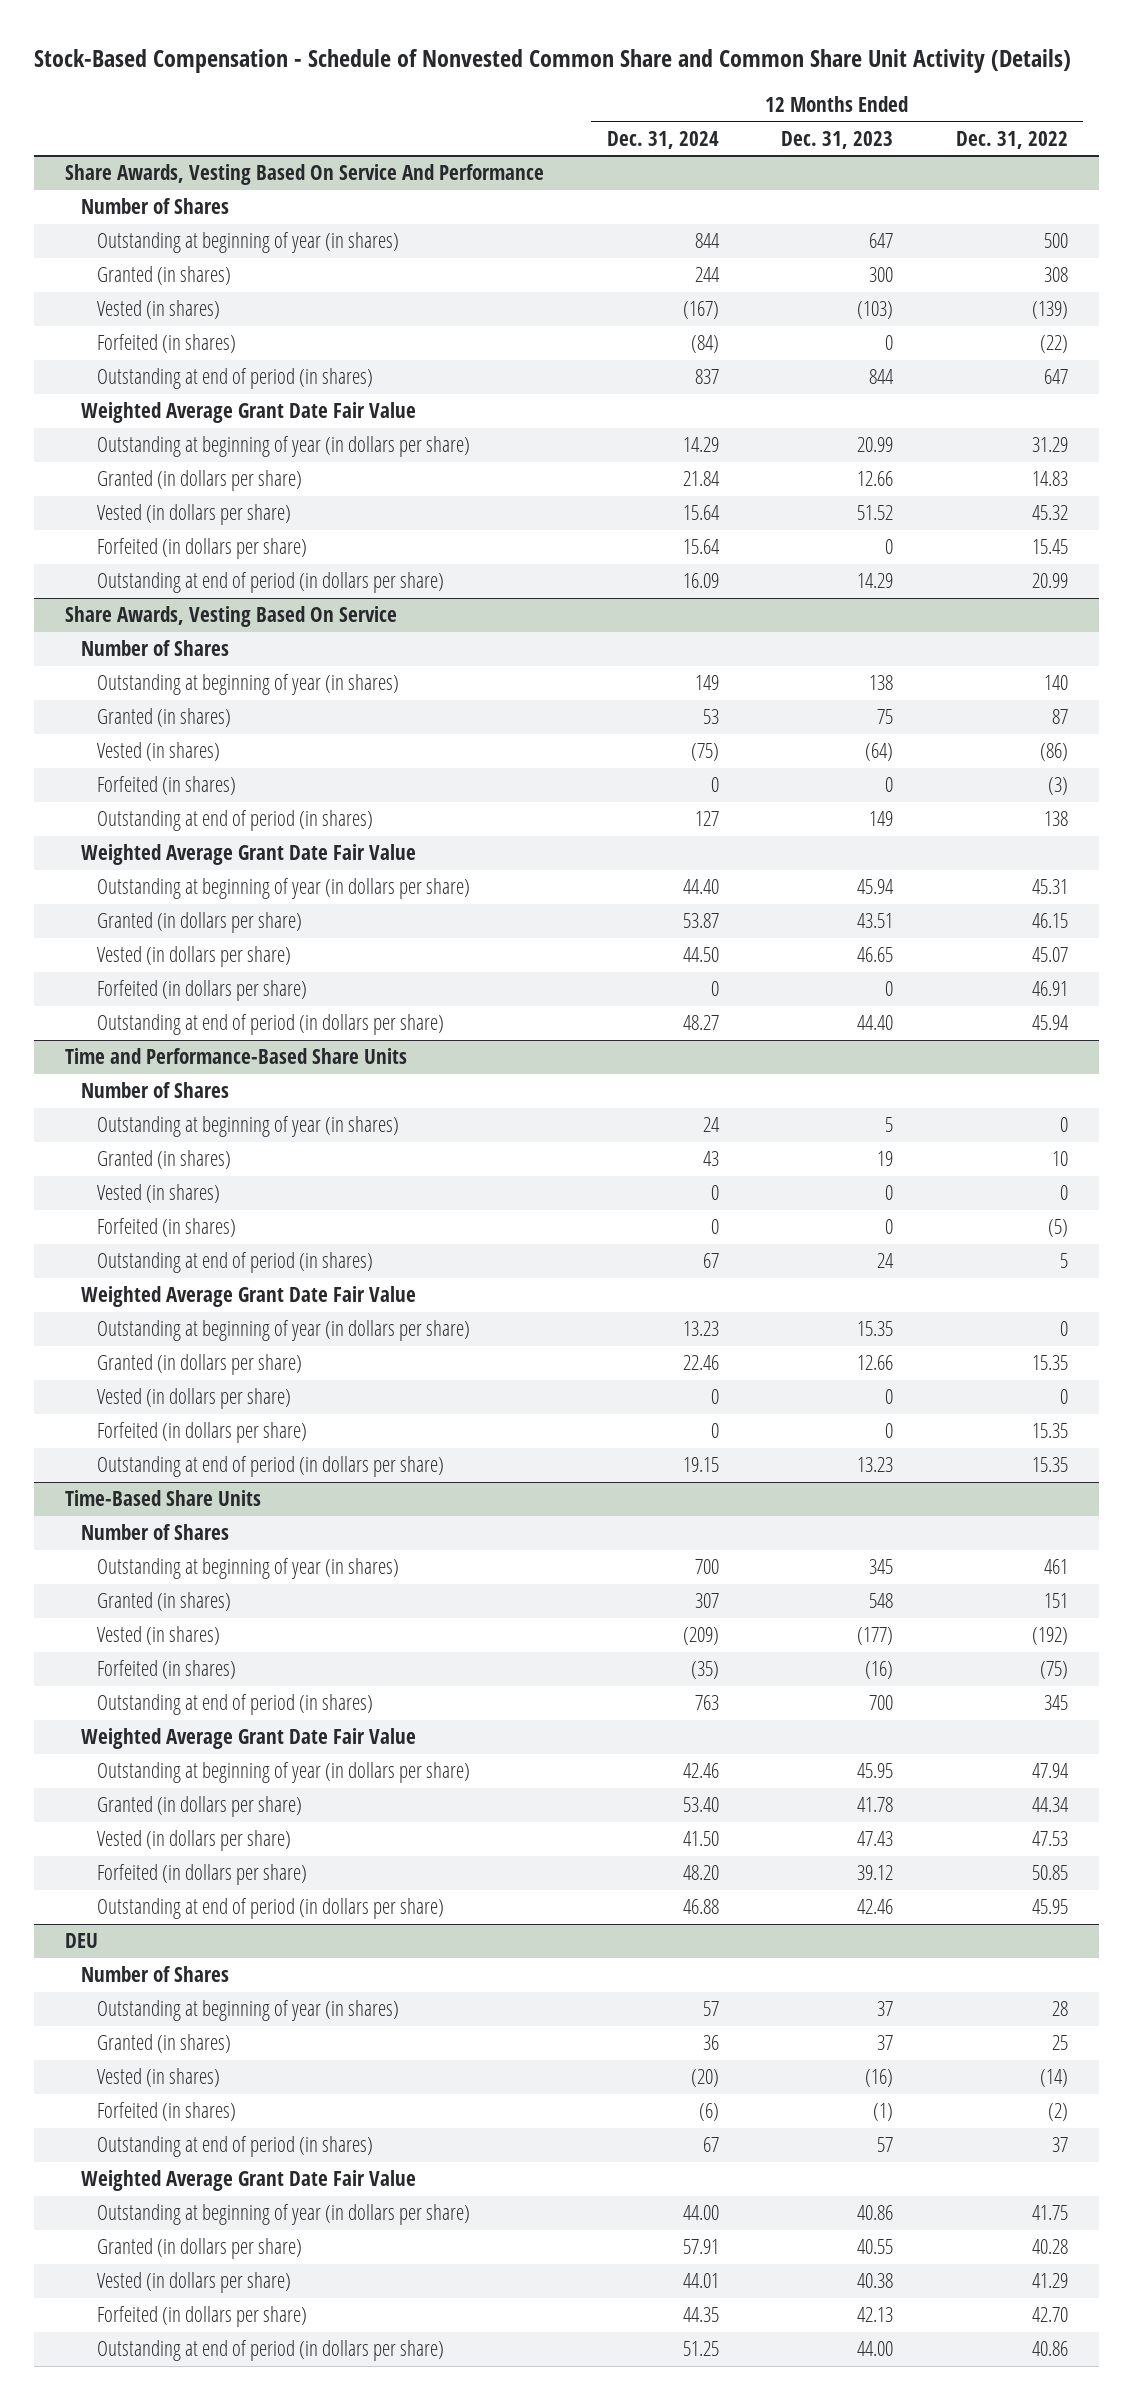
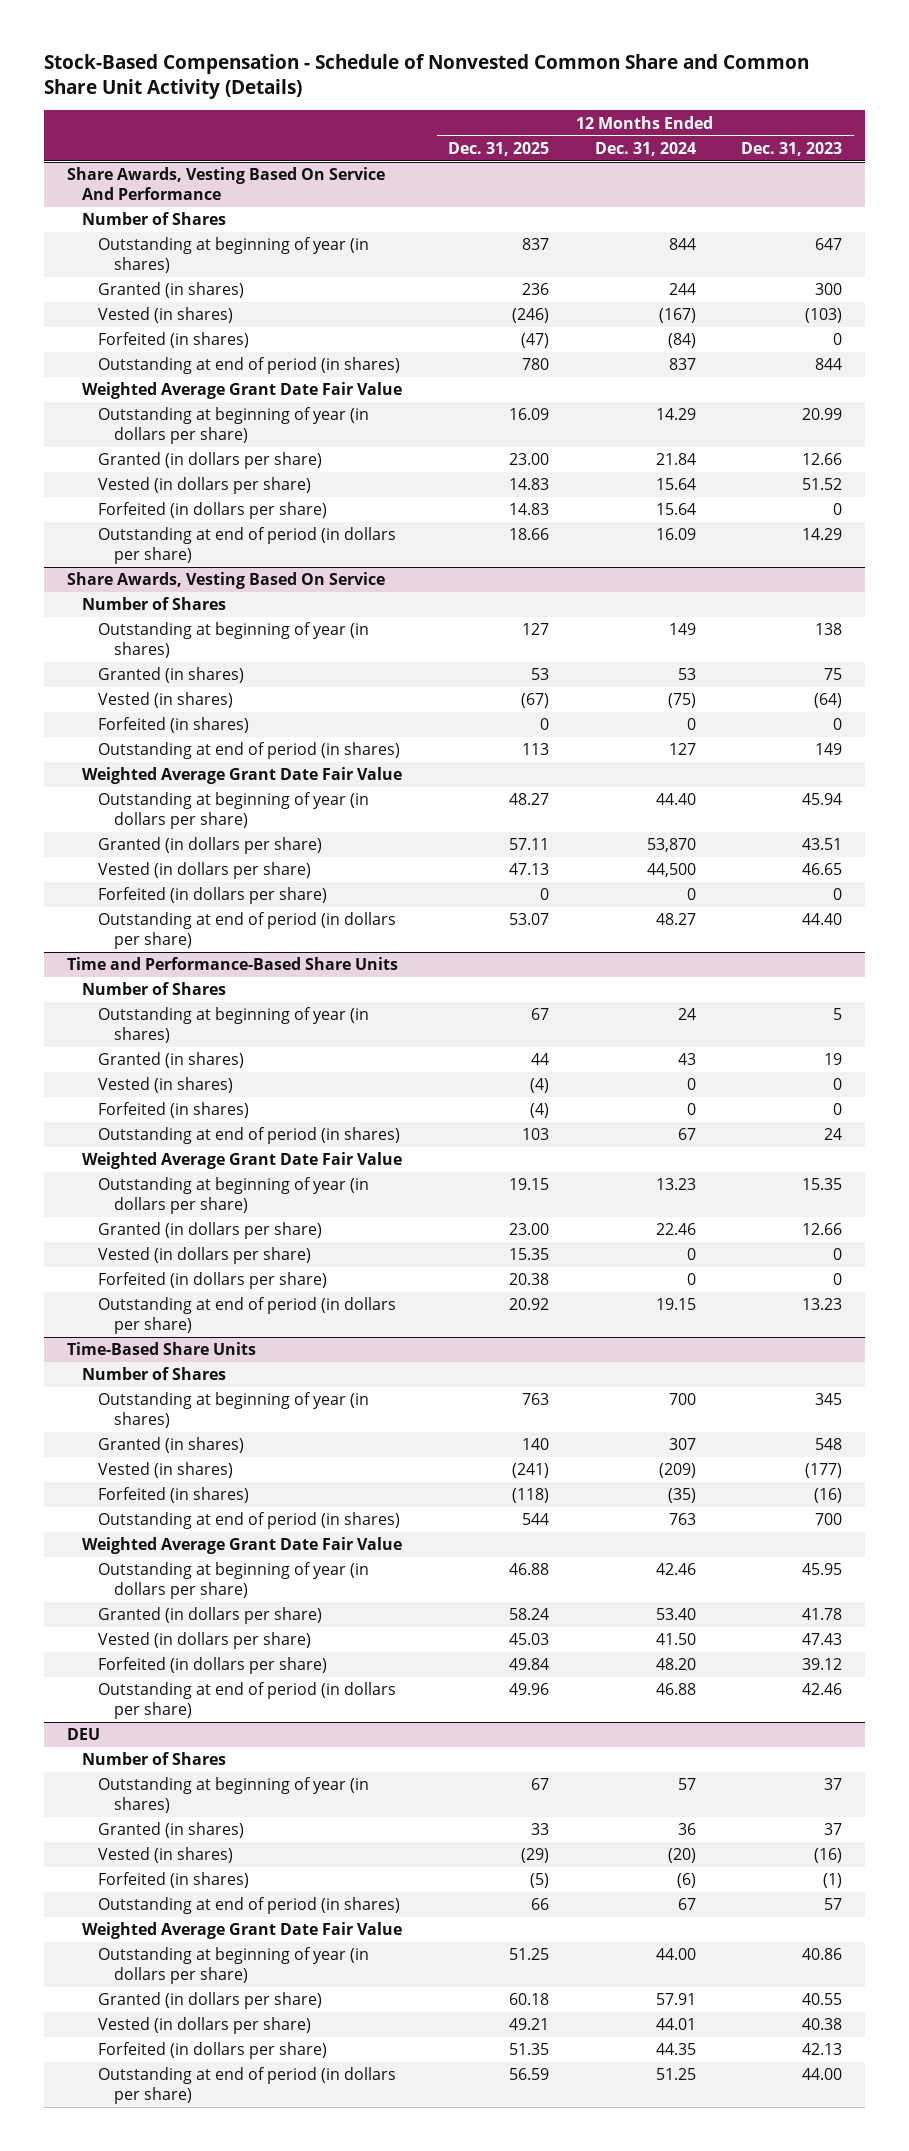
- | 12 Months Ended Dec. 31, 2024 | 12 Months Ended Dec. 31, 2023 | 12 Months Ended Dec. 31, 2022
+ | 12 Months Ended Dec. 31, 2025 | 12 Months Ended Dec. 31, 2024 | 12 Months Ended Dec. 31, 2023
@ Share Awards, Vesting Based On Service
- Granted (in dollars per share) | 53.87 | 43.51 | 46.15
- Vested (in dollars per share) | 44.50 | 46.65 | 45.07
+ Granted (in dollars per share) | 57.11 | 53,870 | 43.51
+ Vested (in dollars per share) | 47.13 | 44,500 | 46.65

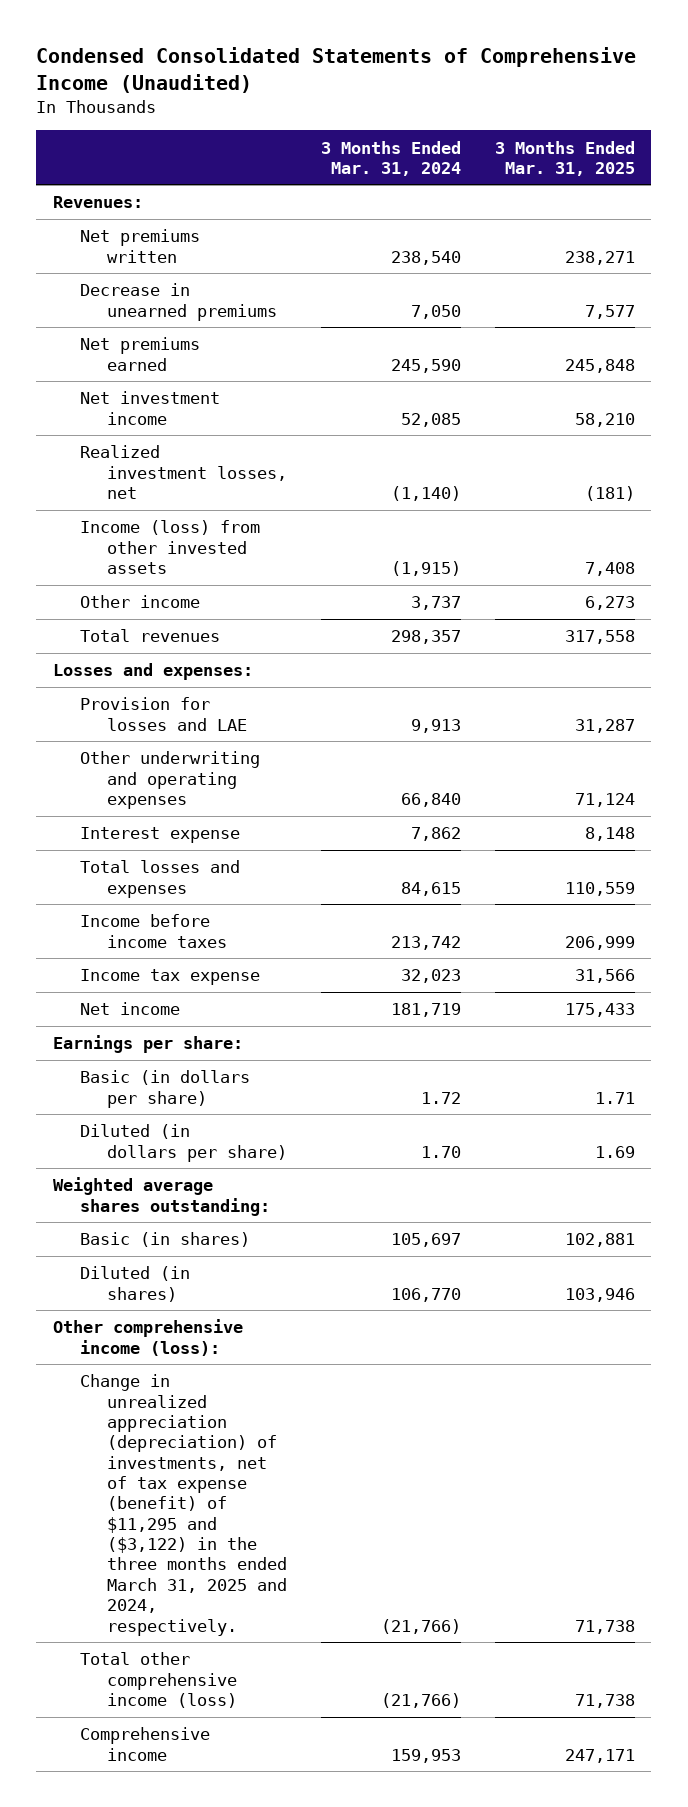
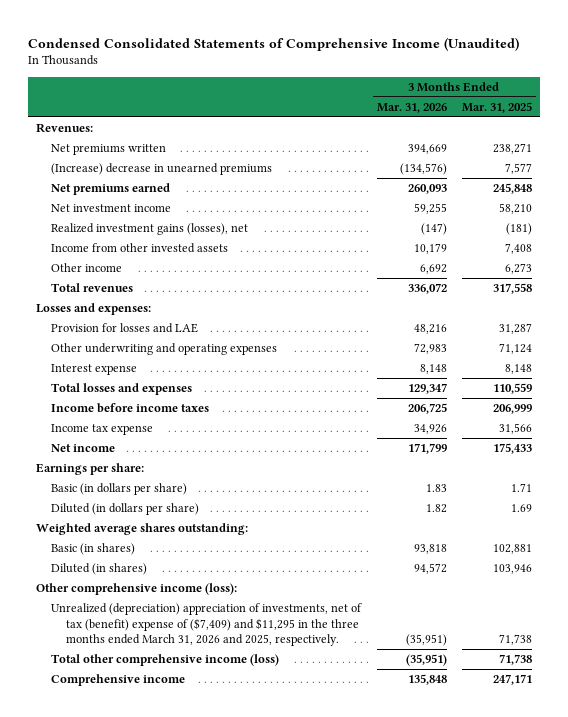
- | 3 Months Ended Mar. 31, 2024 | 3 Months Ended Mar. 31, 2025
+ | 3 Months Ended Mar. 31, 2026 | 3 Months Ended Mar. 31, 2025
- Decrease in unearned premiums | 7,050 | 7,577
+ (Increase) decrease in unearned premiums | (134,576) | 7,577
- Realized investment losses, net | (1,140) | (181)
- Income (loss) from other invested assets | (1,915) | 7,408
+ Realized investment gains (losses), net | (147) | (181)
+ Income from other invested assets | 10,179 | 7,408
- Change in unrealized appreciation (depreciation) of investments, net of tax expense (benefit) of $11,295 and ($3,122) in the three months ended March 31, 2025 and 2024, respectively. | (21,766) | 71,738
+ Unrealized (depreciation) appreciation of investments, net of tax (benefit) expense of ($7,409) and $11,295 in the three months ended March 31, 2026 and 2025, respectively. | (35,951) | 71,738

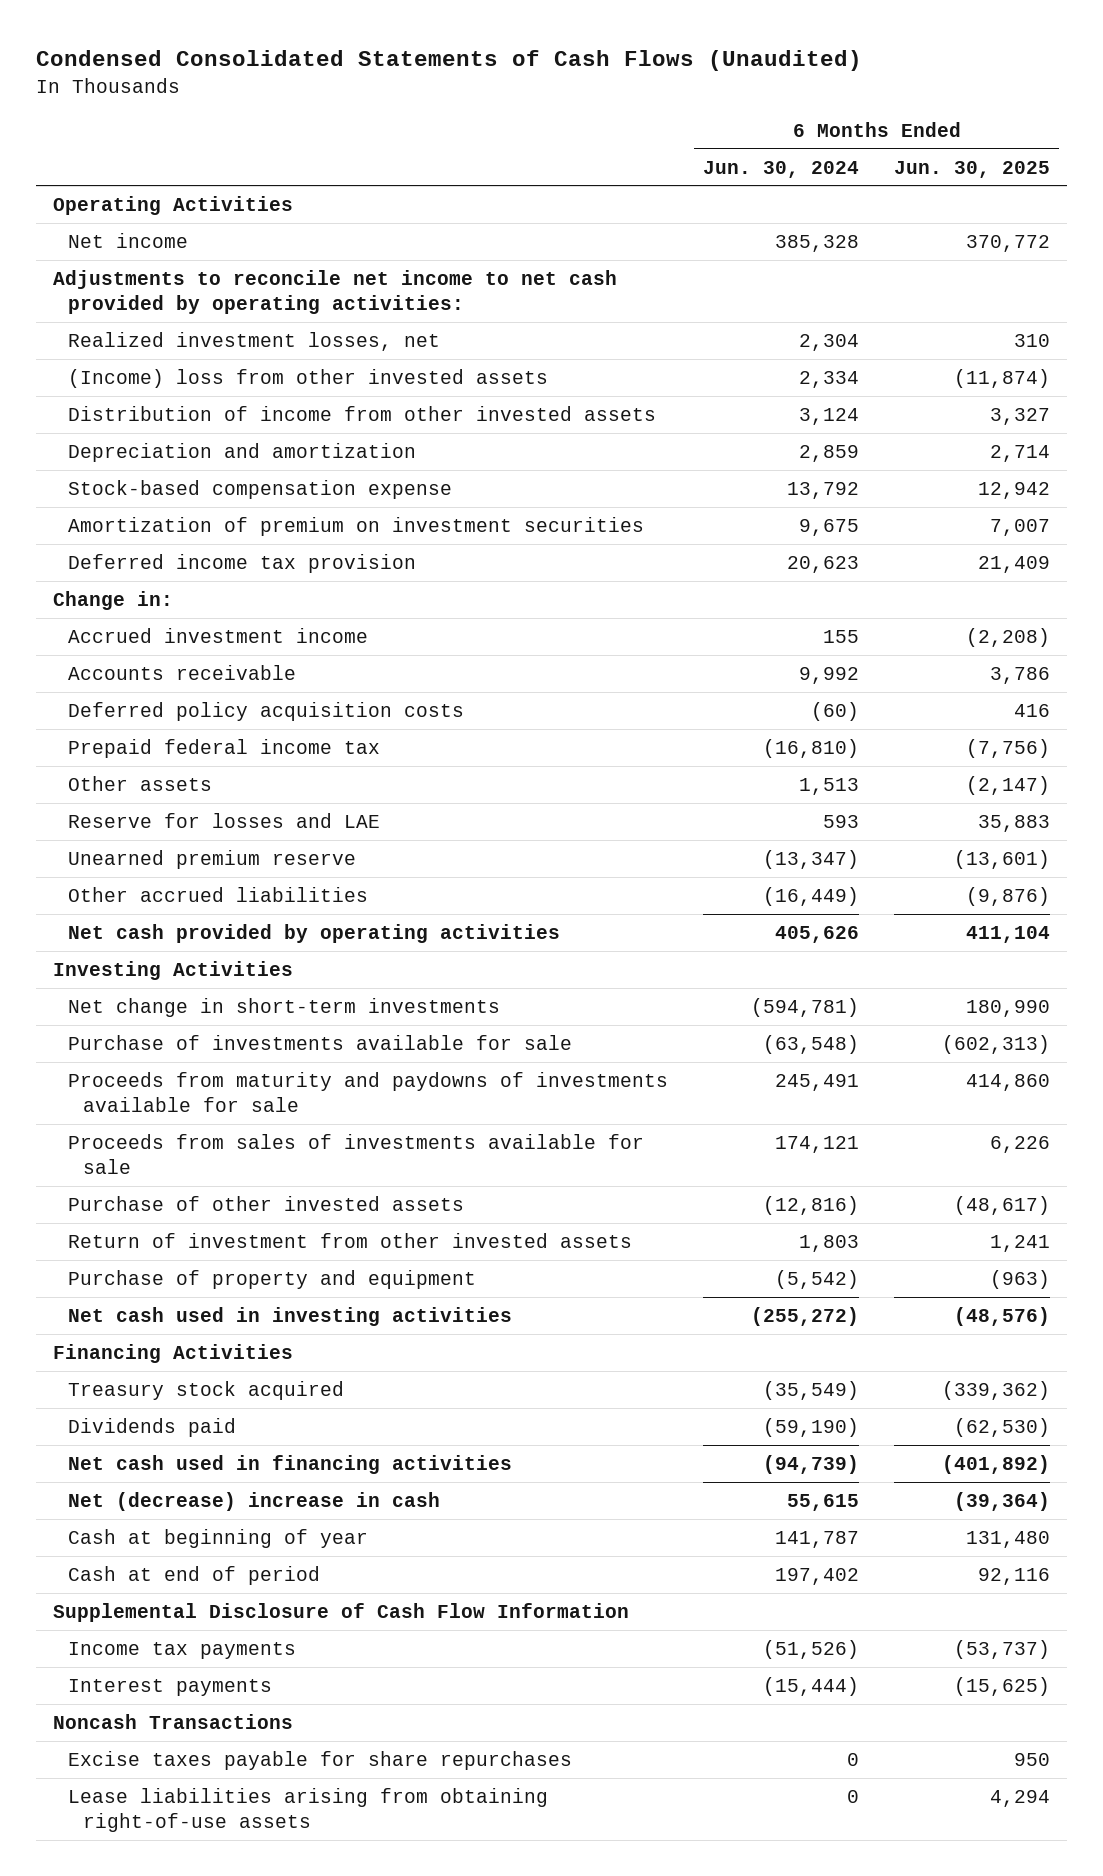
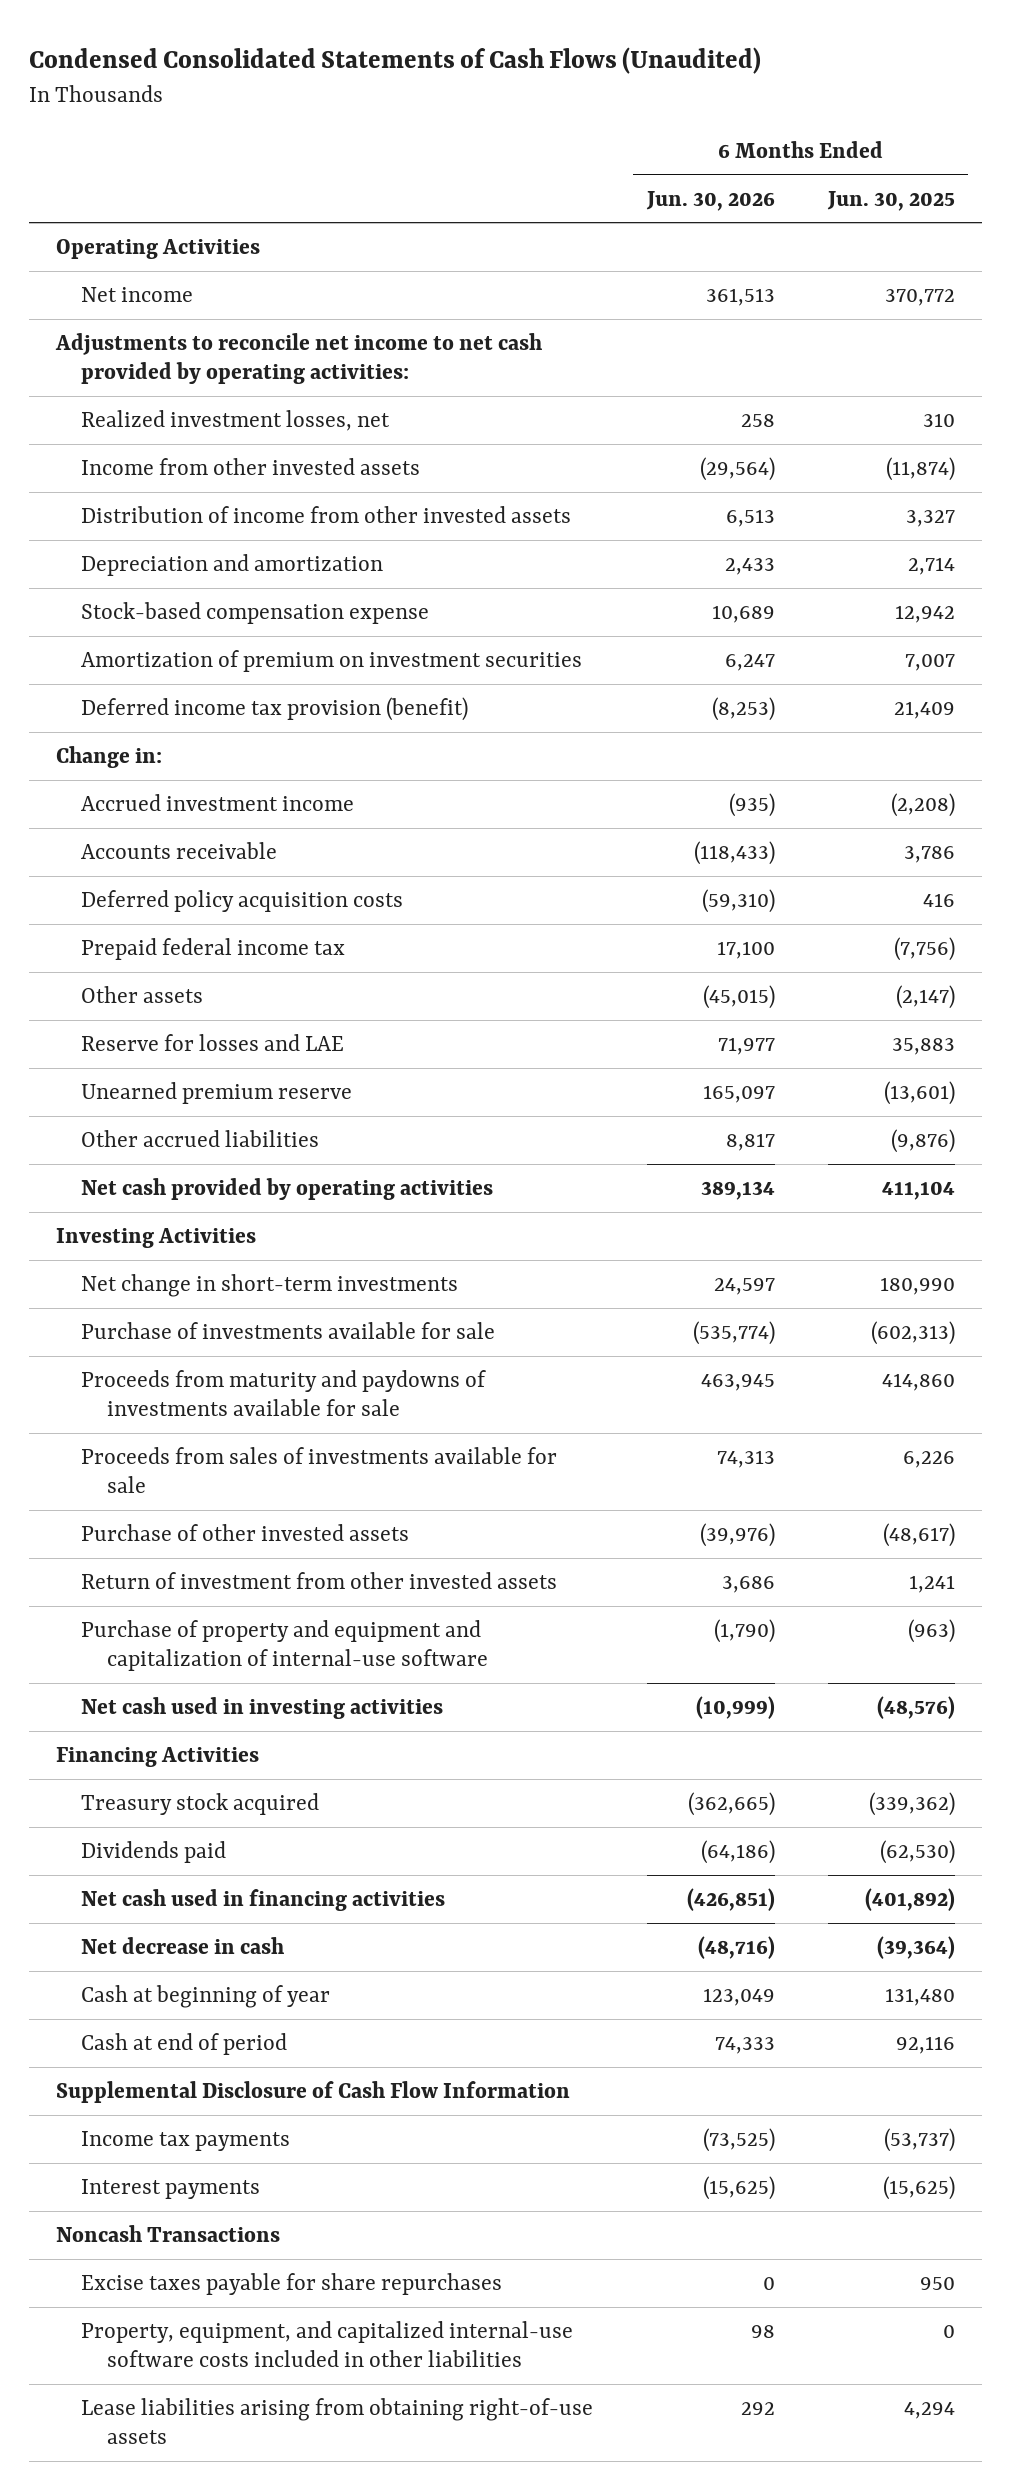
- | 6 Months Ended Jun. 30, 2024 | 6 Months Ended Jun. 30, 2025
+ | 6 Months Ended Jun. 30, 2026 | 6 Months Ended Jun. 30, 2025
- (Income) loss from other invested assets | 2,334 | (11,874)
+ Income from other invested assets | (29,564) | (11,874)
- Deferred income tax provision | 20,623 | 21,409
+ Deferred income tax provision (benefit) | (8,253) | 21,409
- Purchase of property and equipment | (5,542) | (963)
+ Purchase of property and equipment and capitalization of internal-use software | (1,790) | (963)
- Net (decrease) increase in cash | 55,615 | (39,364)
+ Net decrease in cash | (48,716) | (39,364)
+ Property, equipment, and capitalized internal-use software costs included in other liabilities | 98 | 0

